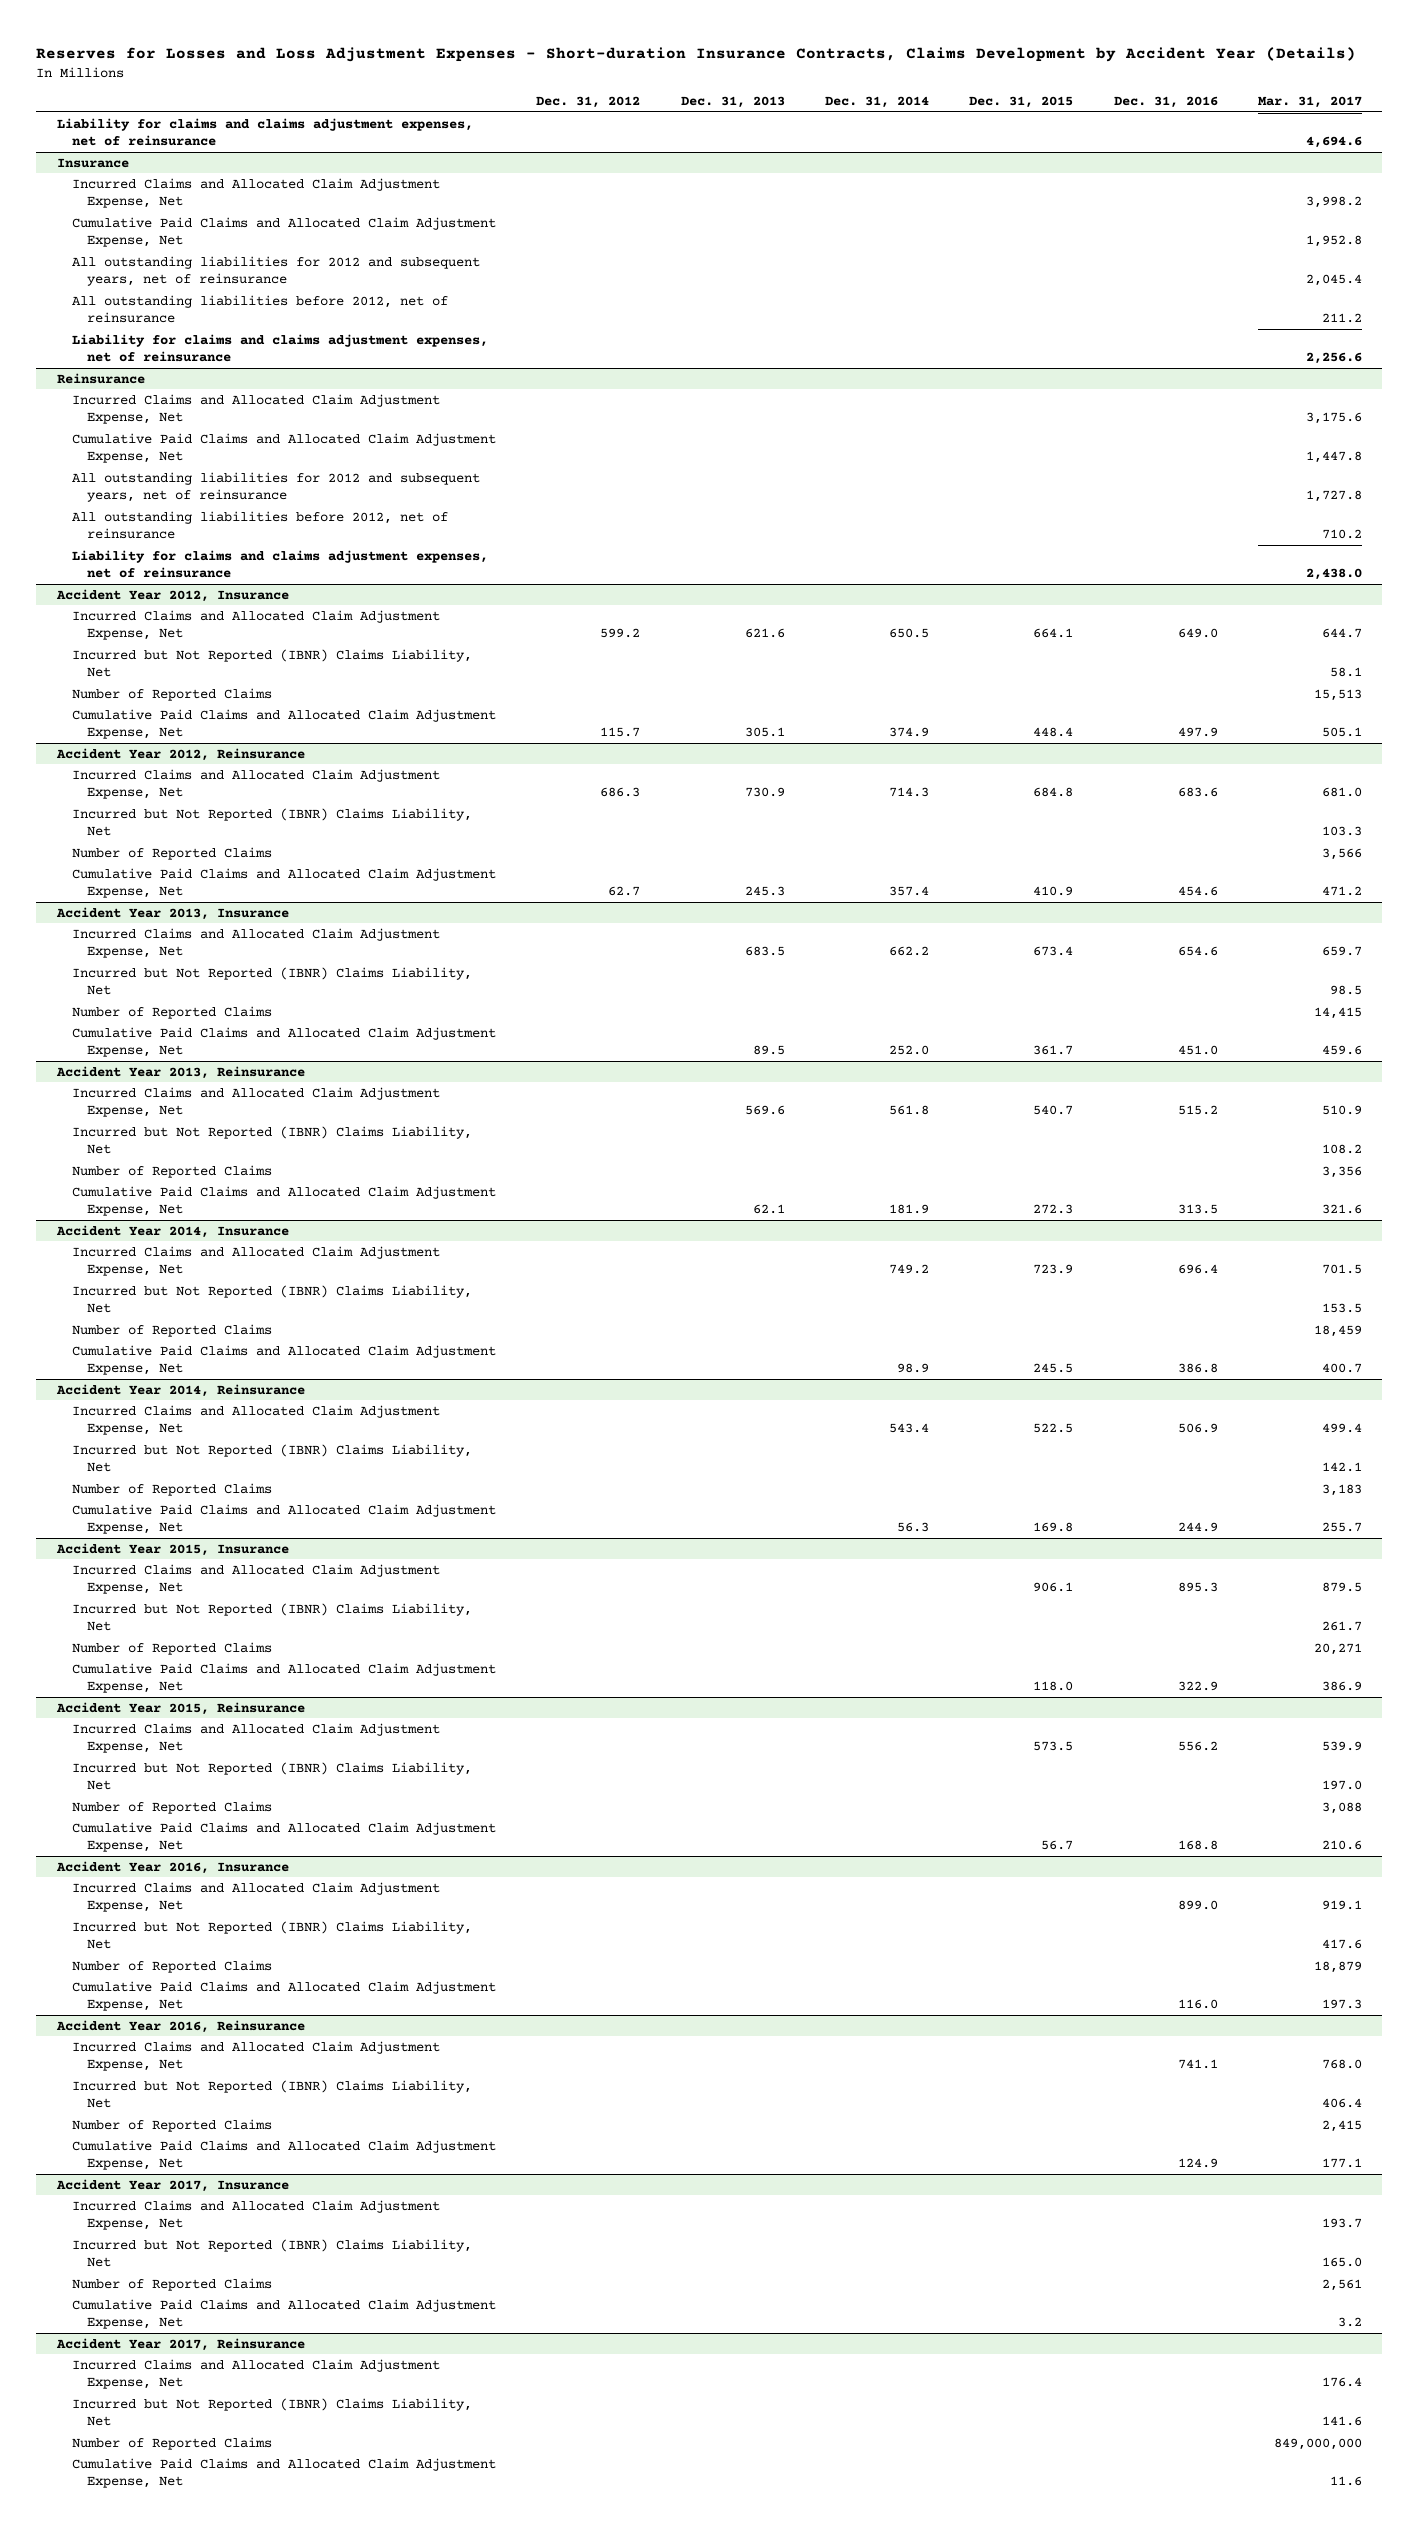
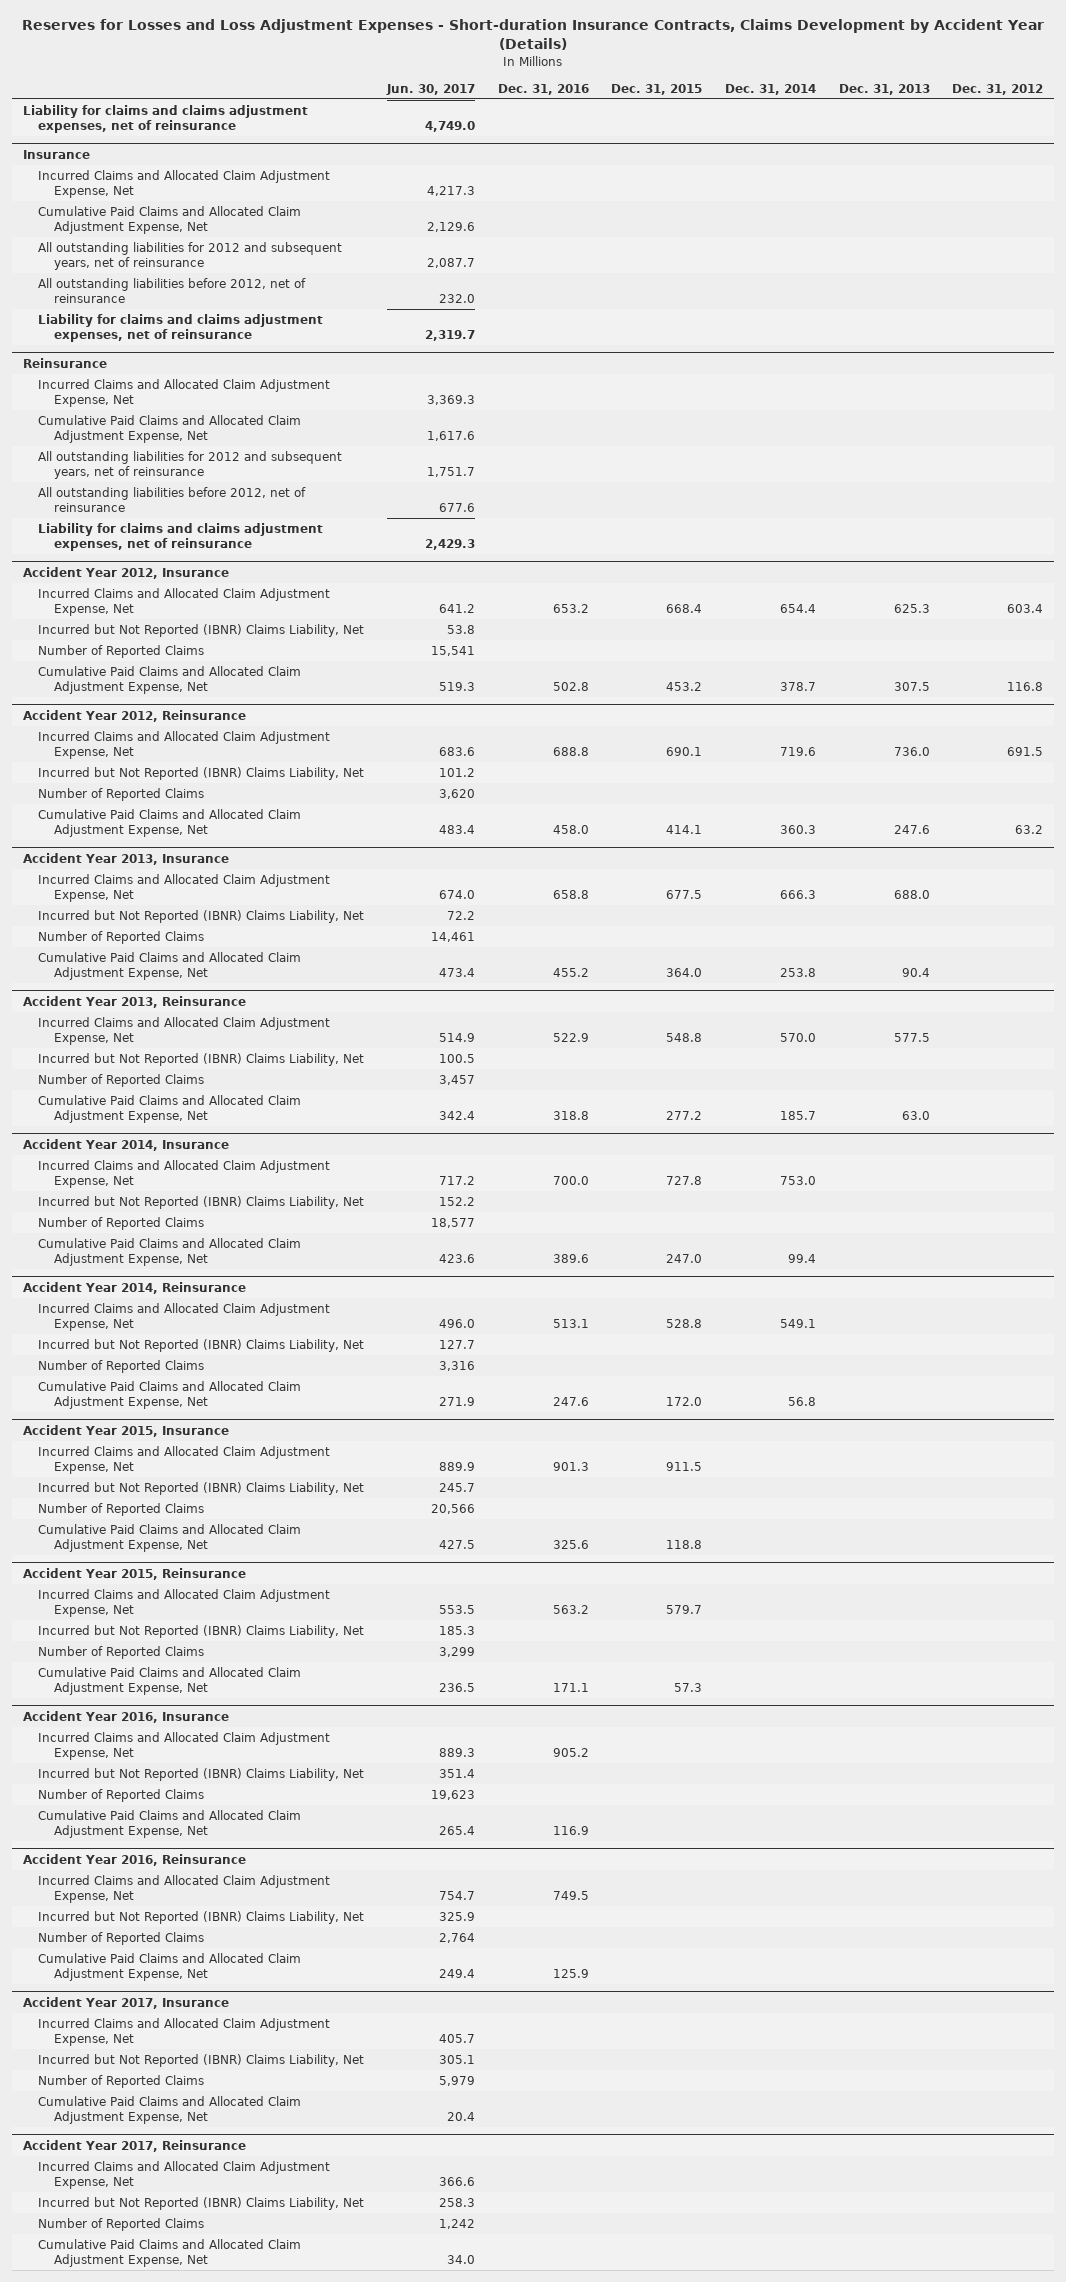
- | Dec. 31, 2012 | Dec. 31, 2013 | Dec. 31, 2014 | Dec. 31, 2015 | Dec. 31, 2016 | Mar. 31, 2017
+ | Jun. 30, 2017 | Dec. 31, 2016 | Dec. 31, 2015 | Dec. 31, 2014 | Dec. 31, 2013 | Dec. 31, 2012
@ Accident Year 2012, Insurance
- Incurred Claims and Allocated Claim Adjustment Expense, Net | 599.2 | 621.6 | 650.5 | 664.1 | 649.0 | 644.7
+ Incurred Claims and Allocated Claim Adjustment Expense, Net | 641.2 | 653.2 | 668.4 | 654.4 | 625.3 | 603.4
- Cumulative Paid Claims and Allocated Claim Adjustment Expense, Net | 115.7 | 305.1 | 374.9 | 448.4 | 497.9 | 505.1
+ Cumulative Paid Claims and Allocated Claim Adjustment Expense, Net | 519.3 | 502.8 | 453.2 | 378.7 | 307.5 | 116.8
@ Accident Year 2012, Reinsurance
- Incurred Claims and Allocated Claim Adjustment Expense, Net | 686.3 | 730.9 | 714.3 | 684.8 | 683.6 | 681.0
+ Incurred Claims and Allocated Claim Adjustment Expense, Net | 683.6 | 688.8 | 690.1 | 719.6 | 736.0 | 691.5
- Cumulative Paid Claims and Allocated Claim Adjustment Expense, Net | 62.7 | 245.3 | 357.4 | 410.9 | 454.6 | 471.2
+ Cumulative Paid Claims and Allocated Claim Adjustment Expense, Net | 483.4 | 458.0 | 414.1 | 360.3 | 247.6 | 63.2
@ Accident Year 2013, Insurance
- Incurred Claims and Allocated Claim Adjustment Expense, Net | | 683.5 | 662.2 | 673.4 | 654.6 | 659.7
+ Incurred Claims and Allocated Claim Adjustment Expense, Net | 674.0 | 658.8 | 677.5 | 666.3 | 688.0 |
- Cumulative Paid Claims and Allocated Claim Adjustment Expense, Net | | 89.5 | 252.0 | 361.7 | 451.0 | 459.6
+ Cumulative Paid Claims and Allocated Claim Adjustment Expense, Net | 473.4 | 455.2 | 364.0 | 253.8 | 90.4 |
@ Accident Year 2013, Reinsurance
- Incurred Claims and Allocated Claim Adjustment Expense, Net | | 569.6 | 561.8 | 540.7 | 515.2 | 510.9
+ Incurred Claims and Allocated Claim Adjustment Expense, Net | 514.9 | 522.9 | 548.8 | 570.0 | 577.5 |
- Cumulative Paid Claims and Allocated Claim Adjustment Expense, Net | | 62.1 | 181.9 | 272.3 | 313.5 | 321.6
+ Cumulative Paid Claims and Allocated Claim Adjustment Expense, Net | 342.4 | 318.8 | 277.2 | 185.7 | 63.0 |
@ Accident Year 2014, Insurance
- Incurred Claims and Allocated Claim Adjustment Expense, Net | | | 749.2 | 723.9 | 696.4 | 701.5
+ Incurred Claims and Allocated Claim Adjustment Expense, Net | 717.2 | 700.0 | 727.8 | 753.0 | |
- Cumulative Paid Claims and Allocated Claim Adjustment Expense, Net | | | 98.9 | 245.5 | 386.8 | 400.7
+ Cumulative Paid Claims and Allocated Claim Adjustment Expense, Net | 423.6 | 389.6 | 247.0 | 99.4 | |
@ Accident Year 2014, Reinsurance
- Incurred Claims and Allocated Claim Adjustment Expense, Net | | | 543.4 | 522.5 | 506.9 | 499.4
+ Incurred Claims and Allocated Claim Adjustment Expense, Net | 496.0 | 513.1 | 528.8 | 549.1 | |
- Cumulative Paid Claims and Allocated Claim Adjustment Expense, Net | | | 56.3 | 169.8 | 244.9 | 255.7
+ Cumulative Paid Claims and Allocated Claim Adjustment Expense, Net | 271.9 | 247.6 | 172.0 | 56.8 | |
@ Accident Year 2015, Insurance
- Incurred Claims and Allocated Claim Adjustment Expense, Net | | | | 906.1 | 895.3 | 879.5
+ Incurred Claims and Allocated Claim Adjustment Expense, Net | 889.9 | 901.3 | 911.5 | | |
- Cumulative Paid Claims and Allocated Claim Adjustment Expense, Net | | | | 118.0 | 322.9 | 386.9
+ Cumulative Paid Claims and Allocated Claim Adjustment Expense, Net | 427.5 | 325.6 | 118.8 | | |
@ Accident Year 2015, Reinsurance
- Incurred Claims and Allocated Claim Adjustment Expense, Net | | | | 573.5 | 556.2 | 539.9
+ Incurred Claims and Allocated Claim Adjustment Expense, Net | 553.5 | 563.2 | 579.7 | | |
- Cumulative Paid Claims and Allocated Claim Adjustment Expense, Net | | | | 56.7 | 168.8 | 210.6
+ Cumulative Paid Claims and Allocated Claim Adjustment Expense, Net | 236.5 | 171.1 | 57.3 | | |
@ Accident Year 2016, Insurance
- Incurred Claims and Allocated Claim Adjustment Expense, Net | | | | | 899.0 | 919.1
+ Incurred Claims and Allocated Claim Adjustment Expense, Net | 889.3 | 905.2 | | | |
- Cumulative Paid Claims and Allocated Claim Adjustment Expense, Net | | | | | 116.0 | 197.3
+ Cumulative Paid Claims and Allocated Claim Adjustment Expense, Net | 265.4 | 116.9 | | | |
@ Accident Year 2016, Reinsurance
- Incurred Claims and Allocated Claim Adjustment Expense, Net | | | | | 741.1 | 768.0
+ Incurred Claims and Allocated Claim Adjustment Expense, Net | 754.7 | 749.5 | | | |
- Cumulative Paid Claims and Allocated Claim Adjustment Expense, Net | | | | | 124.9 | 177.1
+ Cumulative Paid Claims and Allocated Claim Adjustment Expense, Net | 249.4 | 125.9 | | | |

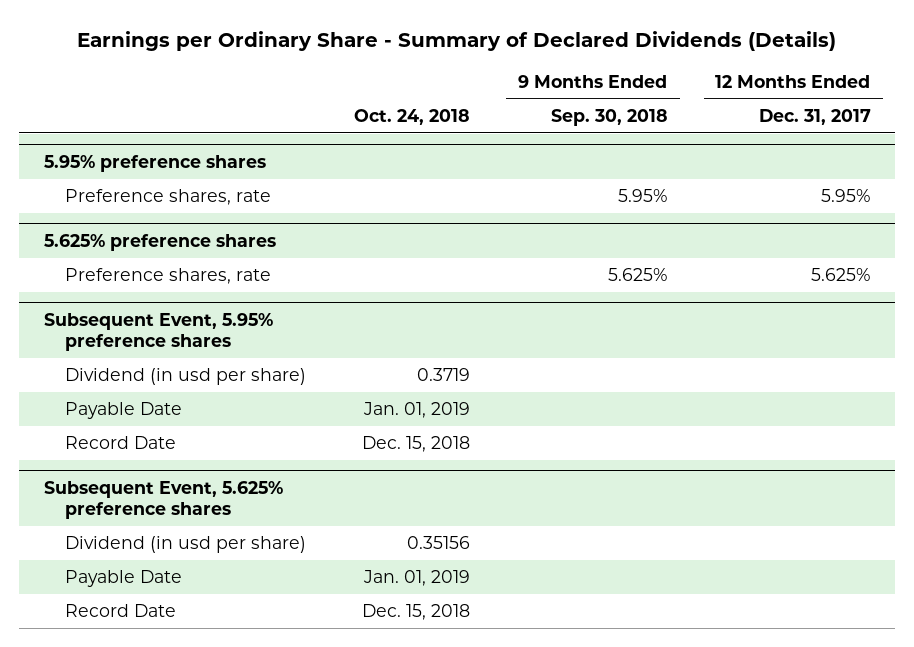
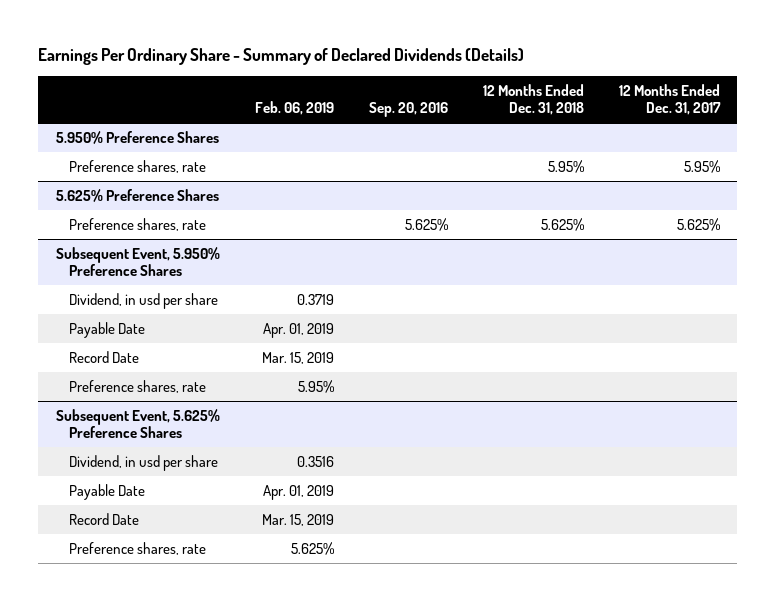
- Earnings per Ordinary Share - Summary of Declared Dividends (Details)
+ Earnings Per Ordinary Share - Summary of Declared Dividends (Details)
- | Oct. 24, 2018 | 9 Months Ended Sep. 30, 2018 | 12 Months Ended Dec. 31, 2017
+ | Feb. 06, 2019 | Sep. 20, 2016 | 12 Months Ended Dec. 31, 2018 | 12 Months Ended Dec. 31, 2017
- 5.95% preference shares
+ 5.950% Preference Shares
- 5.625% preference shares
+ 5.625% Preference Shares
- Subsequent Event, 5.95% preference shares
- Dividend (in usd per share) | 0.3719 | |
+ Subsequent Event, 5.950% Preference Shares
+ Dividend, in usd per share | 0.3719 | | |
- Subsequent Event, 5.625% preference shares
- Dividend (in usd per share) | 0.35156 | |
+ Preference shares, rate | 5.95% | | |
+ Subsequent Event, 5.625% Preference Shares
+ Dividend, in usd per share | 0.3516 | | |
+ Preference shares, rate | 5.625% | | |

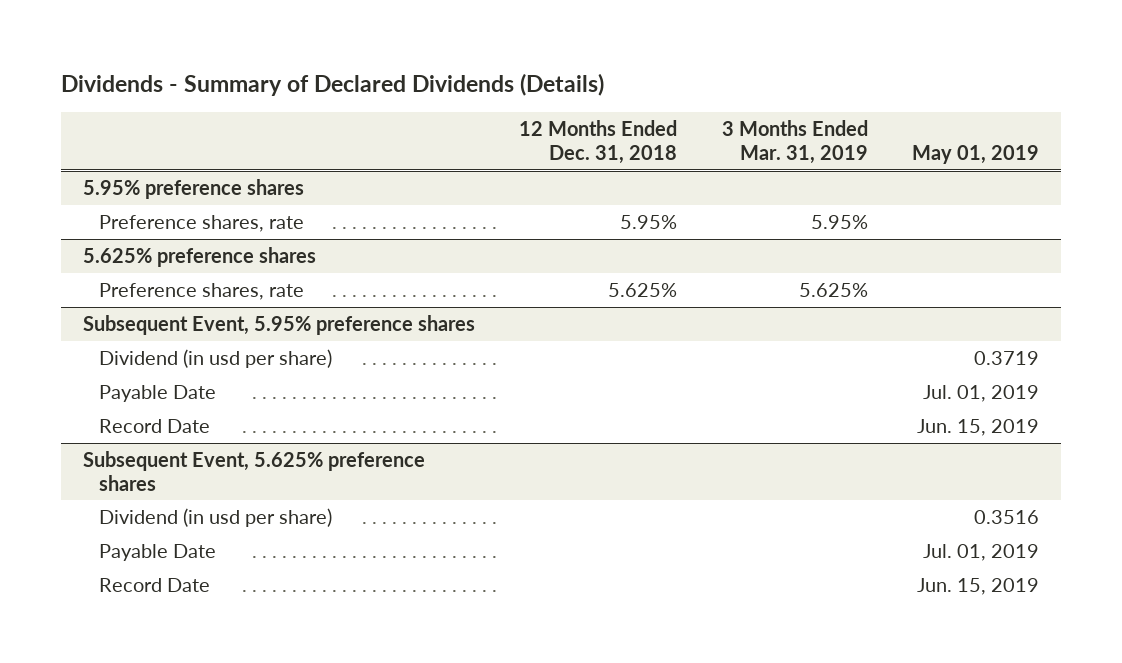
- Earnings Per Ordinary Share - Summary of Declared Dividends (Details)
+ Dividends - Summary of Declared Dividends (Details)
- | Feb. 06, 2019 | Sep. 20, 2016 | 12 Months Ended Dec. 31, 2018 | 12 Months Ended Dec. 31, 2017
+ | 12 Months Ended Dec. 31, 2018 | 3 Months Ended Mar. 31, 2019 | May 01, 2019
- 5.950% Preference Shares
+ 5.95% preference shares
- 5.625% Preference Shares
+ 5.625% preference shares
- Subsequent Event, 5.950% Preference Shares
- Dividend, in usd per share | 0.3719 | | |
+ Subsequent Event, 5.95% preference shares
+ Dividend (in usd per share) | | | 0.3719
- Preference shares, rate | 5.95% | | |
- Subsequent Event, 5.625% Preference Shares
- Dividend, in usd per share | 0.3516 | | |
+ Subsequent Event, 5.625% preference shares
+ Dividend (in usd per share) | | | 0.3516
- Preference shares, rate | 5.625% | | |

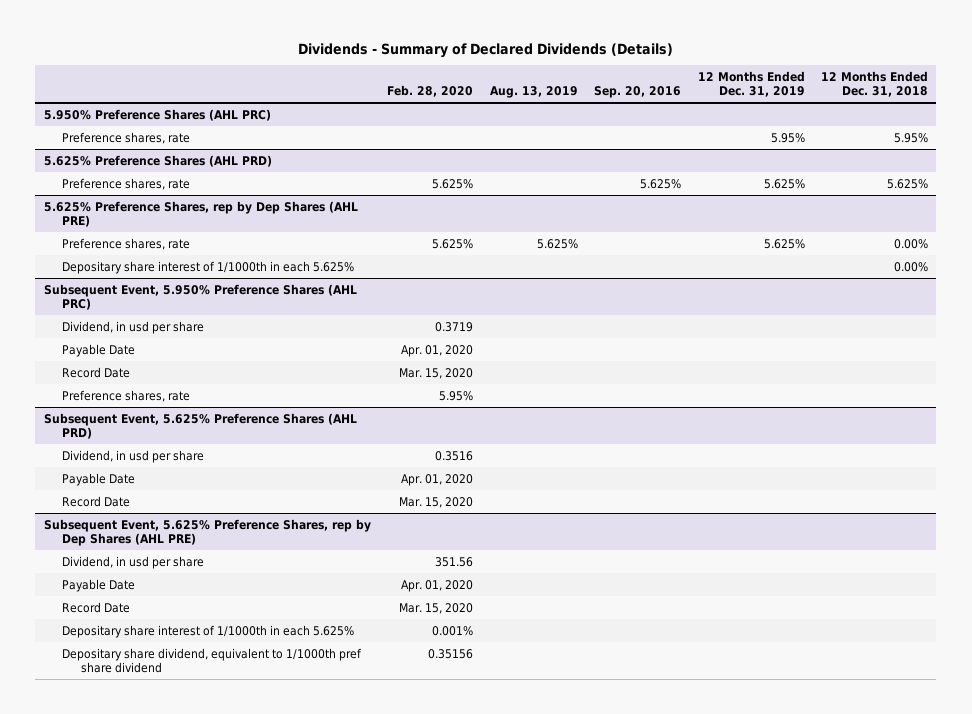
- | 12 Months Ended Dec. 31, 2018 | 3 Months Ended Mar. 31, 2019 | May 01, 2019
+ | Feb. 28, 2020 | Aug. 13, 2019 | Sep. 20, 2016 | 12 Months Ended Dec. 31, 2019 | 12 Months Ended Dec. 31, 2018
- 5.95% preference shares
+ 5.950% Preference Shares (AHL PRC)
- 5.625% preference shares
+ 5.625% Preference Shares (AHL PRD)
- Subsequent Event, 5.95% preference shares
- Dividend (in usd per share) | | | 0.3719
+ 5.625% Preference Shares, rep by Dep Shares (AHL PRE)
+ Preference shares, rate | 5.625% | 5.625% | | 5.625% | 0.00%
+ Depositary share interest of 1/1000th in each 5.625% | | | | | 0.00%
+ Subsequent Event, 5.950% Preference Shares (AHL PRC)
+ Dividend, in usd per share | 0.3719 | | | |
- Subsequent Event, 5.625% preference shares
- Dividend (in usd per share) | | | 0.3516
+ Preference shares, rate | 5.95% | | | |
+ Subsequent Event, 5.625% Preference Shares (AHL PRD)
+ Dividend, in usd per share | 0.3516 | | | |
+ Subsequent Event, 5.625% Preference Shares, rep by Dep Shares (AHL PRE)
+ Dividend, in usd per share | 351.56 | | | |
+ Payable Date | Apr. 01, 2020 | | | |
+ Record Date | Mar. 15, 2020 | | | |
+ Depositary share interest of 1/1000th in each 5.625% | 0.001% | | | |
+ Depositary share dividend, equivalent to 1/1000th pref share dividend | 0.35156 | | | |

